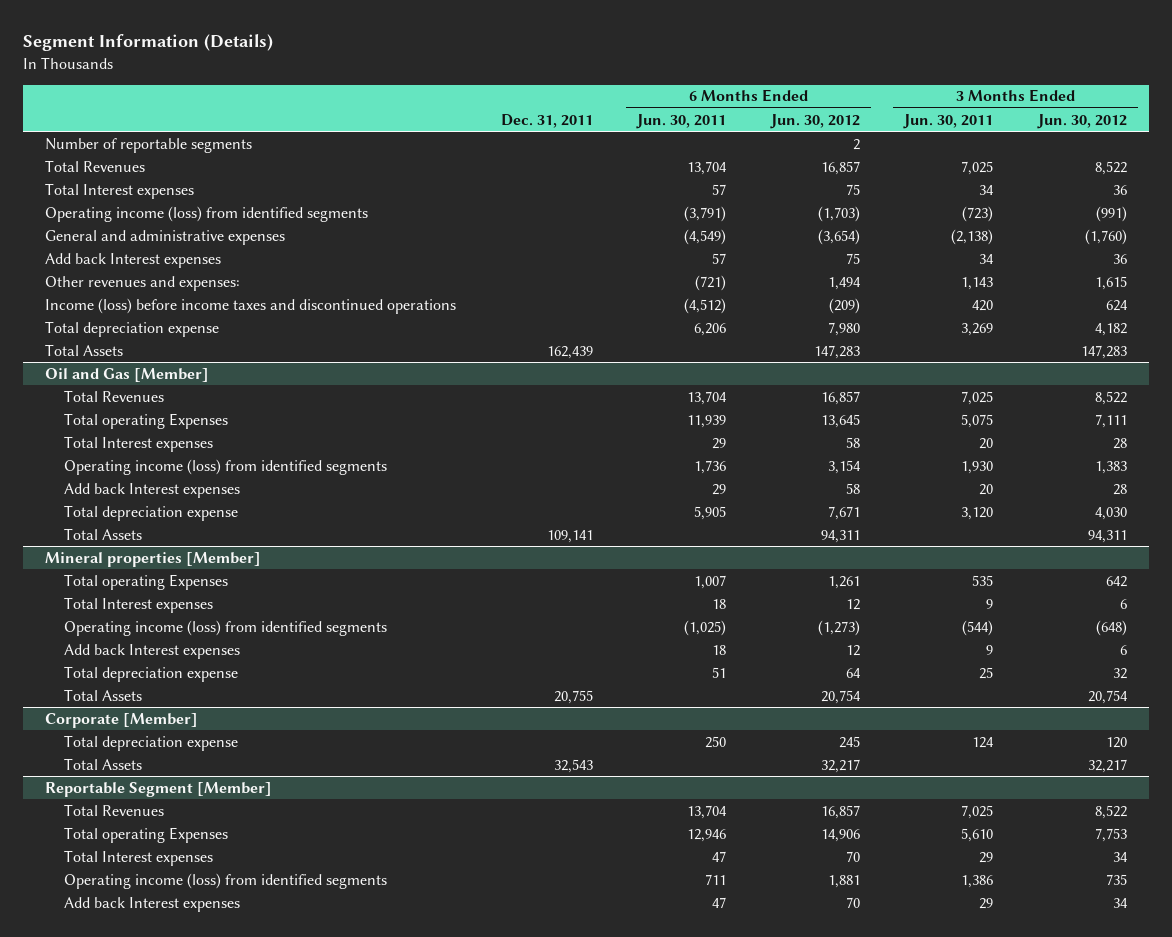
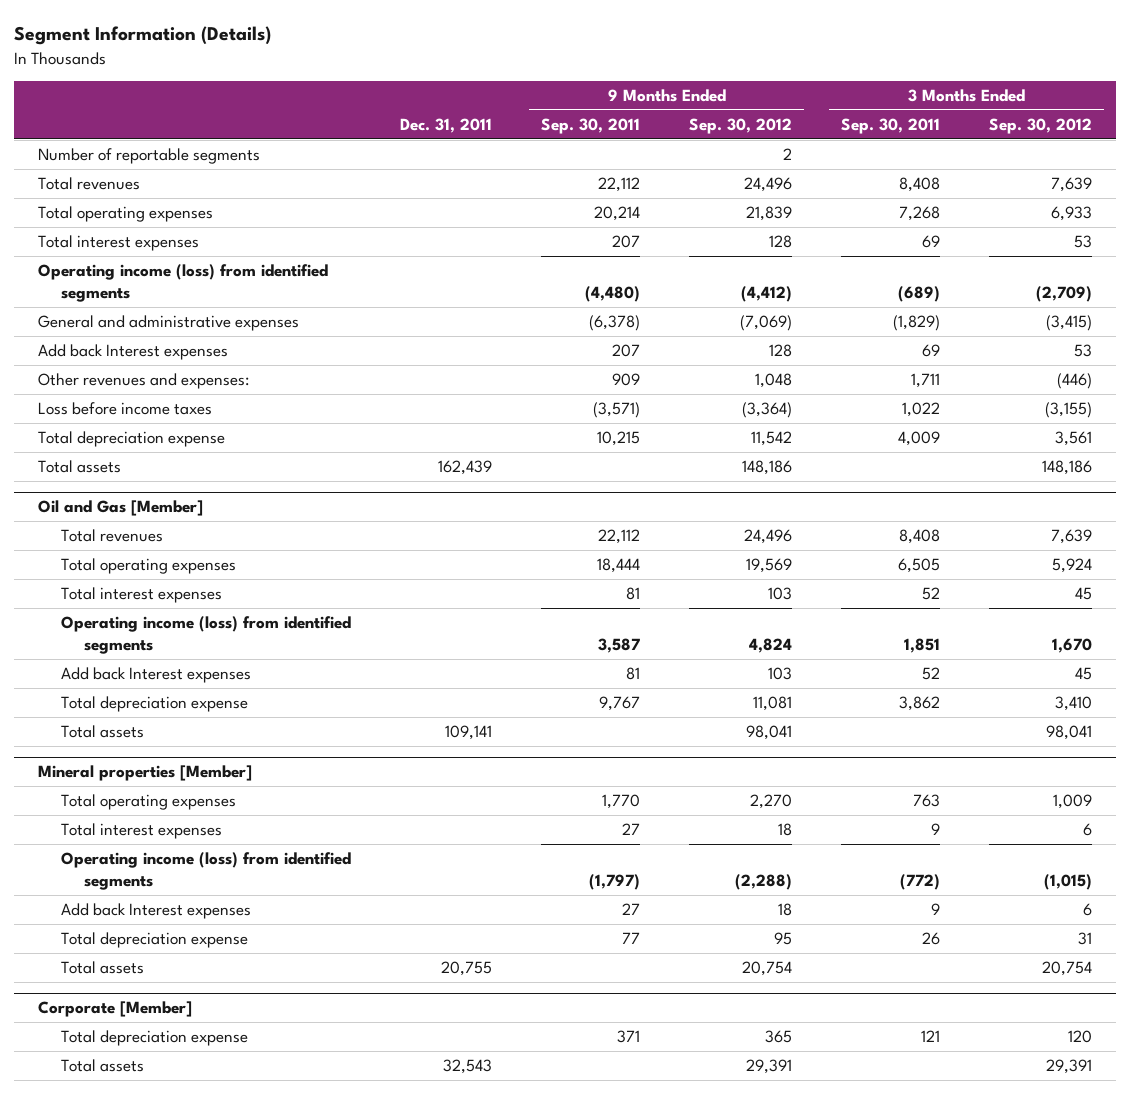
- | Dec. 31, 2011 | 6 Months Ended Jun. 30, 2011 | 6 Months Ended Jun. 30, 2012 | 3 Months Ended Jun. 30, 2011 | 3 Months Ended Jun. 30, 2012
+ | Dec. 31, 2011 | 9 Months Ended Sep. 30, 2011 | 9 Months Ended Sep. 30, 2012 | 3 Months Ended Sep. 30, 2011 | 3 Months Ended Sep. 30, 2012
- Total Revenues | | 13,704 | 16,857 | 7,025 | 8,522
- Total Interest expenses | | 57 | 75 | 34 | 36
+ Total revenues | | 22,112 | 24,496 | 8,408 | 7,639
+ Total operating expenses | | 20,214 | 21,839 | 7,268 | 6,933
+ Total interest expenses | | 207 | 128 | 69 | 53
- Income (loss) before income taxes and discontinued operations | | (4,512) | (209) | 420 | 624
+ Loss before income taxes | | (3,571) | (3,364) | 1,022 | (3,155)
- Total Assets | 162,439 | | 147,283 | | 147,283
+ Total assets | 162,439 | | 148,186 | | 148,186
@ Oil and Gas [Member]
- Total Revenues | | 13,704 | 16,857 | 7,025 | 8,522
- Total operating Expenses | | 11,939 | 13,645 | 5,075 | 7,111
- Total Interest expenses | | 29 | 58 | 20 | 28
+ Total revenues | | 22,112 | 24,496 | 8,408 | 7,639
+ Total operating expenses | | 18,444 | 19,569 | 6,505 | 5,924
+ Total interest expenses | | 81 | 103 | 52 | 45
- Total Assets | 109,141 | | 94,311 | | 94,311
+ Total assets | 109,141 | | 98,041 | | 98,041
@ Mineral properties [Member]
- Total operating Expenses | | 1,007 | 1,261 | 535 | 642
- Total Interest expenses | | 18 | 12 | 9 | 6
+ Total operating expenses | | 1,770 | 2,270 | 763 | 1,009
+ Total interest expenses | | 27 | 18 | 9 | 6
- Total Assets | 20,755 | | 20,754 | | 20,754
+ Total assets | 20,755 | | 20,754 | | 20,754
@ Corporate [Member]
- Total Assets | 32,543 | | 32,217 | | 32,217
- Reportable Segment [Member]
- Total Revenues | | 13,704 | 16,857 | 7,025 | 8,522
- Total operating Expenses | | 12,946 | 14,906 | 5,610 | 7,753
- Total Interest expenses | | 47 | 70 | 29 | 34
- Operating income (loss) from identified segments | | 711 | 1,881 | 1,386 | 735
- Add back Interest expenses | | 47 | 70 | 29 | 34
@ Corporate [Member]
+ Total assets | 32,543 | | 29,391 | | 29,391

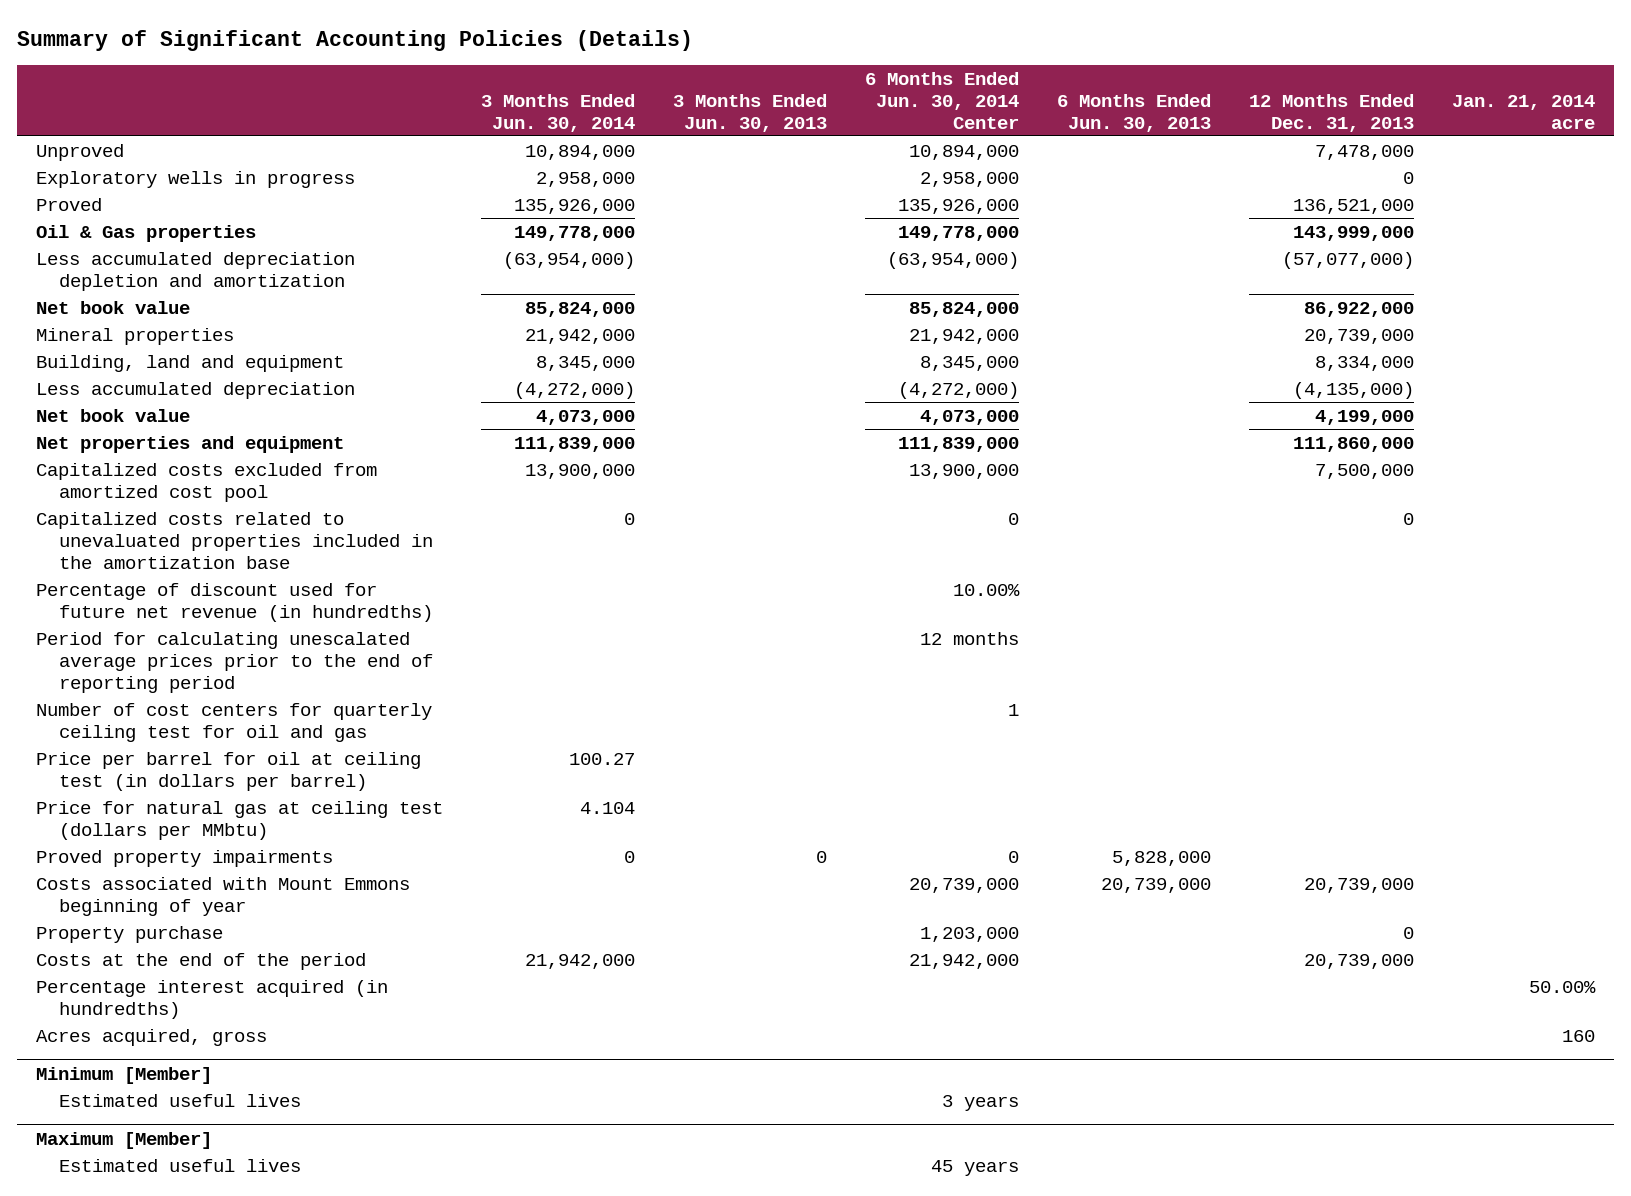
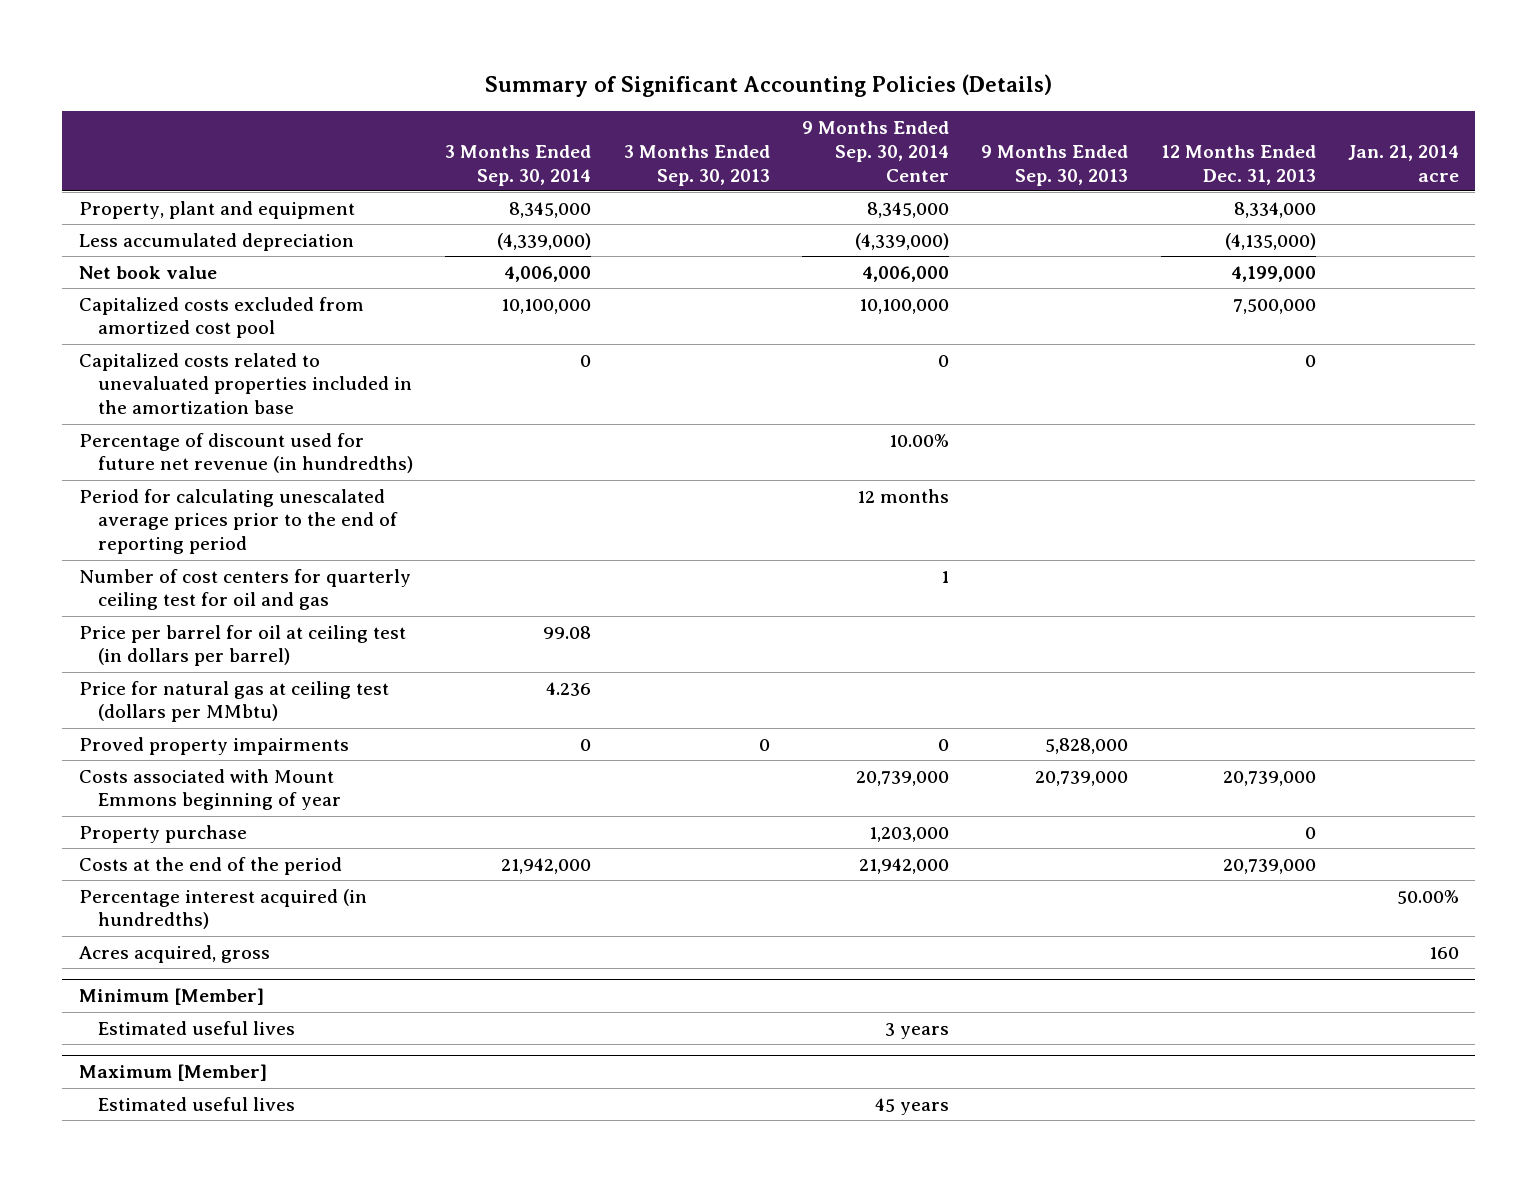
- | 3 Months Ended Jun. 30, 2014 | 3 Months Ended Jun. 30, 2013 | 6 Months Ended Jun. 30, 2014 Center | 6 Months Ended Jun. 30, 2013 | 12 Months Ended Dec. 31, 2013 | Jan. 21, 2014 acre
+ | 3 Months Ended Sep. 30, 2014 | 3 Months Ended Sep. 30, 2013 | 9 Months Ended Sep. 30, 2014 Center | 9 Months Ended Sep. 30, 2013 | 12 Months Ended Dec. 31, 2013 | Jan. 21, 2014 acre
- Unproved | 10,894,000 | | 10,894,000 | | 7,478,000 |
- Exploratory wells in progress | 2,958,000 | | 2,958,000 | | 0 |
- Proved | 135,926,000 | | 135,926,000 | | 136,521,000 |
- Oil & Gas properties | 149,778,000 | | 149,778,000 | | 143,999,000 |
- Less accumulated depreciation depletion and amortization | (63,954,000) | | (63,954,000) | | (57,077,000) |
- Net book value | 85,824,000 | | 85,824,000 | | 86,922,000 |
- Mineral properties | 21,942,000 | | 21,942,000 | | 20,739,000 |
- Building, land and equipment | 8,345,000 | | 8,345,000 | | 8,334,000 |
+ Property, plant and equipment | 8,345,000 | | 8,345,000 | | 8,334,000 |
- Net properties and equipment | 111,839,000 | | 111,839,000 | | 111,860,000 |

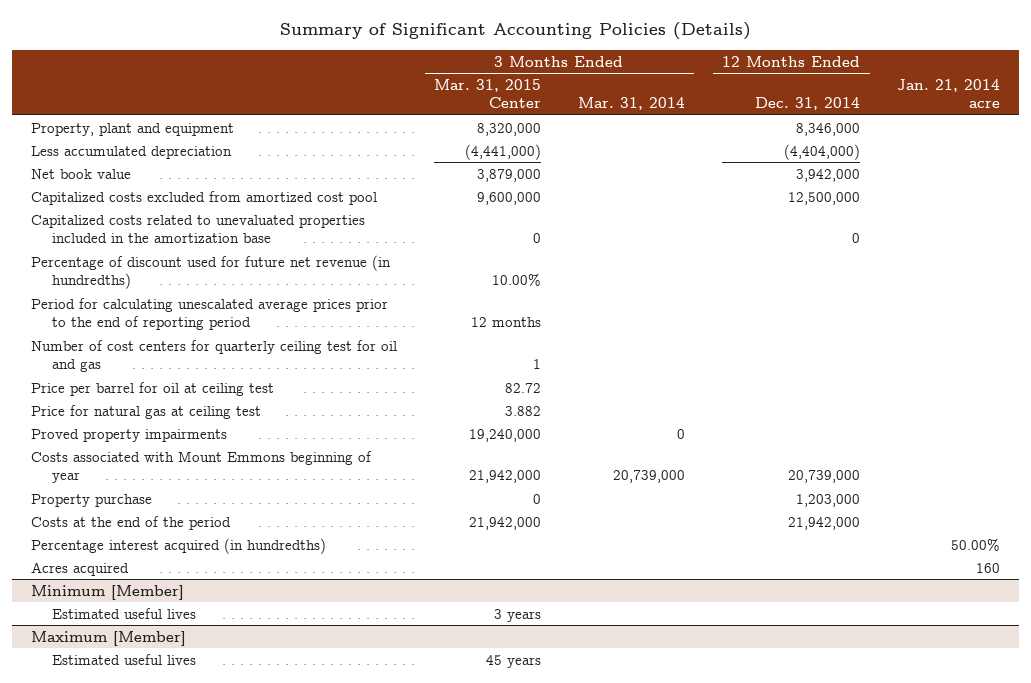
- | 3 Months Ended Sep. 30, 2014 | 3 Months Ended Sep. 30, 2013 | 9 Months Ended Sep. 30, 2014 Center | 9 Months Ended Sep. 30, 2013 | 12 Months Ended Dec. 31, 2013 | Jan. 21, 2014 acre
+ | 3 Months Ended Mar. 31, 2015 Center | 3 Months Ended Mar. 31, 2014 | 12 Months Ended Dec. 31, 2014 | Jan. 21, 2014 acre
- Price per barrel for oil at ceiling test (in dollars per barrel) | 99.08 | | | | |
- Price for natural gas at ceiling test (dollars per MMbtu) | 4.236 | | | | |
+ Price per barrel for oil at ceiling test | 82.72 | | |
+ Price for natural gas at ceiling test | 3.882 | | |
- Acres acquired, gross | | | | | | 160
+ Acres acquired | | | | 160

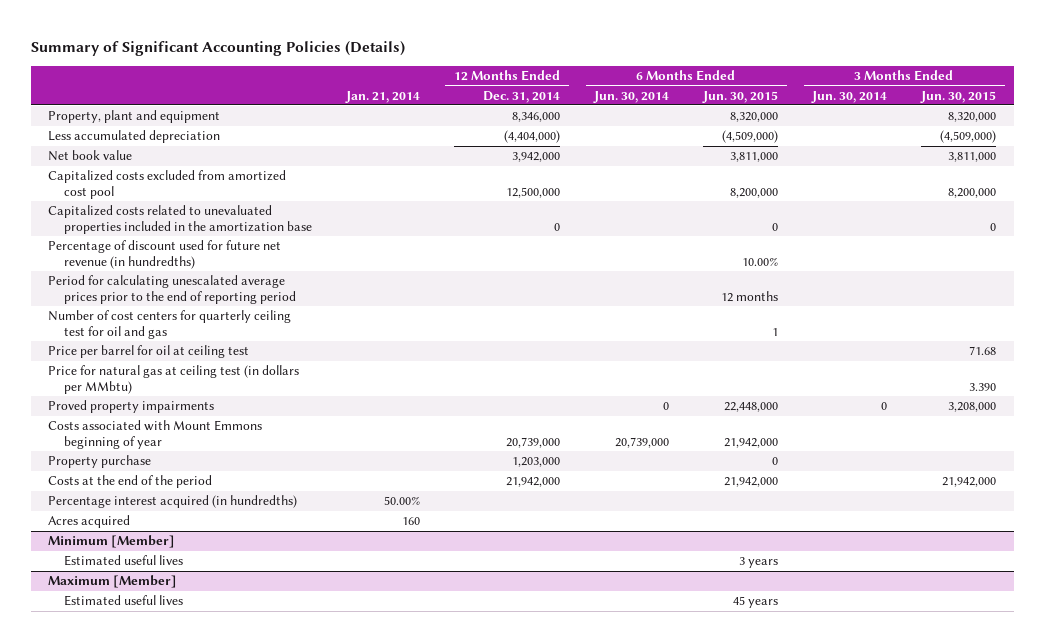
- | 3 Months Ended Mar. 31, 2015 Center | 3 Months Ended Mar. 31, 2014 | 12 Months Ended Dec. 31, 2014 | Jan. 21, 2014 acre
+ | Jan. 21, 2014 | 12 Months Ended Dec. 31, 2014 | 6 Months Ended Jun. 30, 2014 | 6 Months Ended Jun. 30, 2015 | 3 Months Ended Jun. 30, 2014 | 3 Months Ended Jun. 30, 2015
- Price for natural gas at ceiling test | 3.882 | | |
+ Price for natural gas at ceiling test (in dollars per MMbtu) | | | | | | 3.390

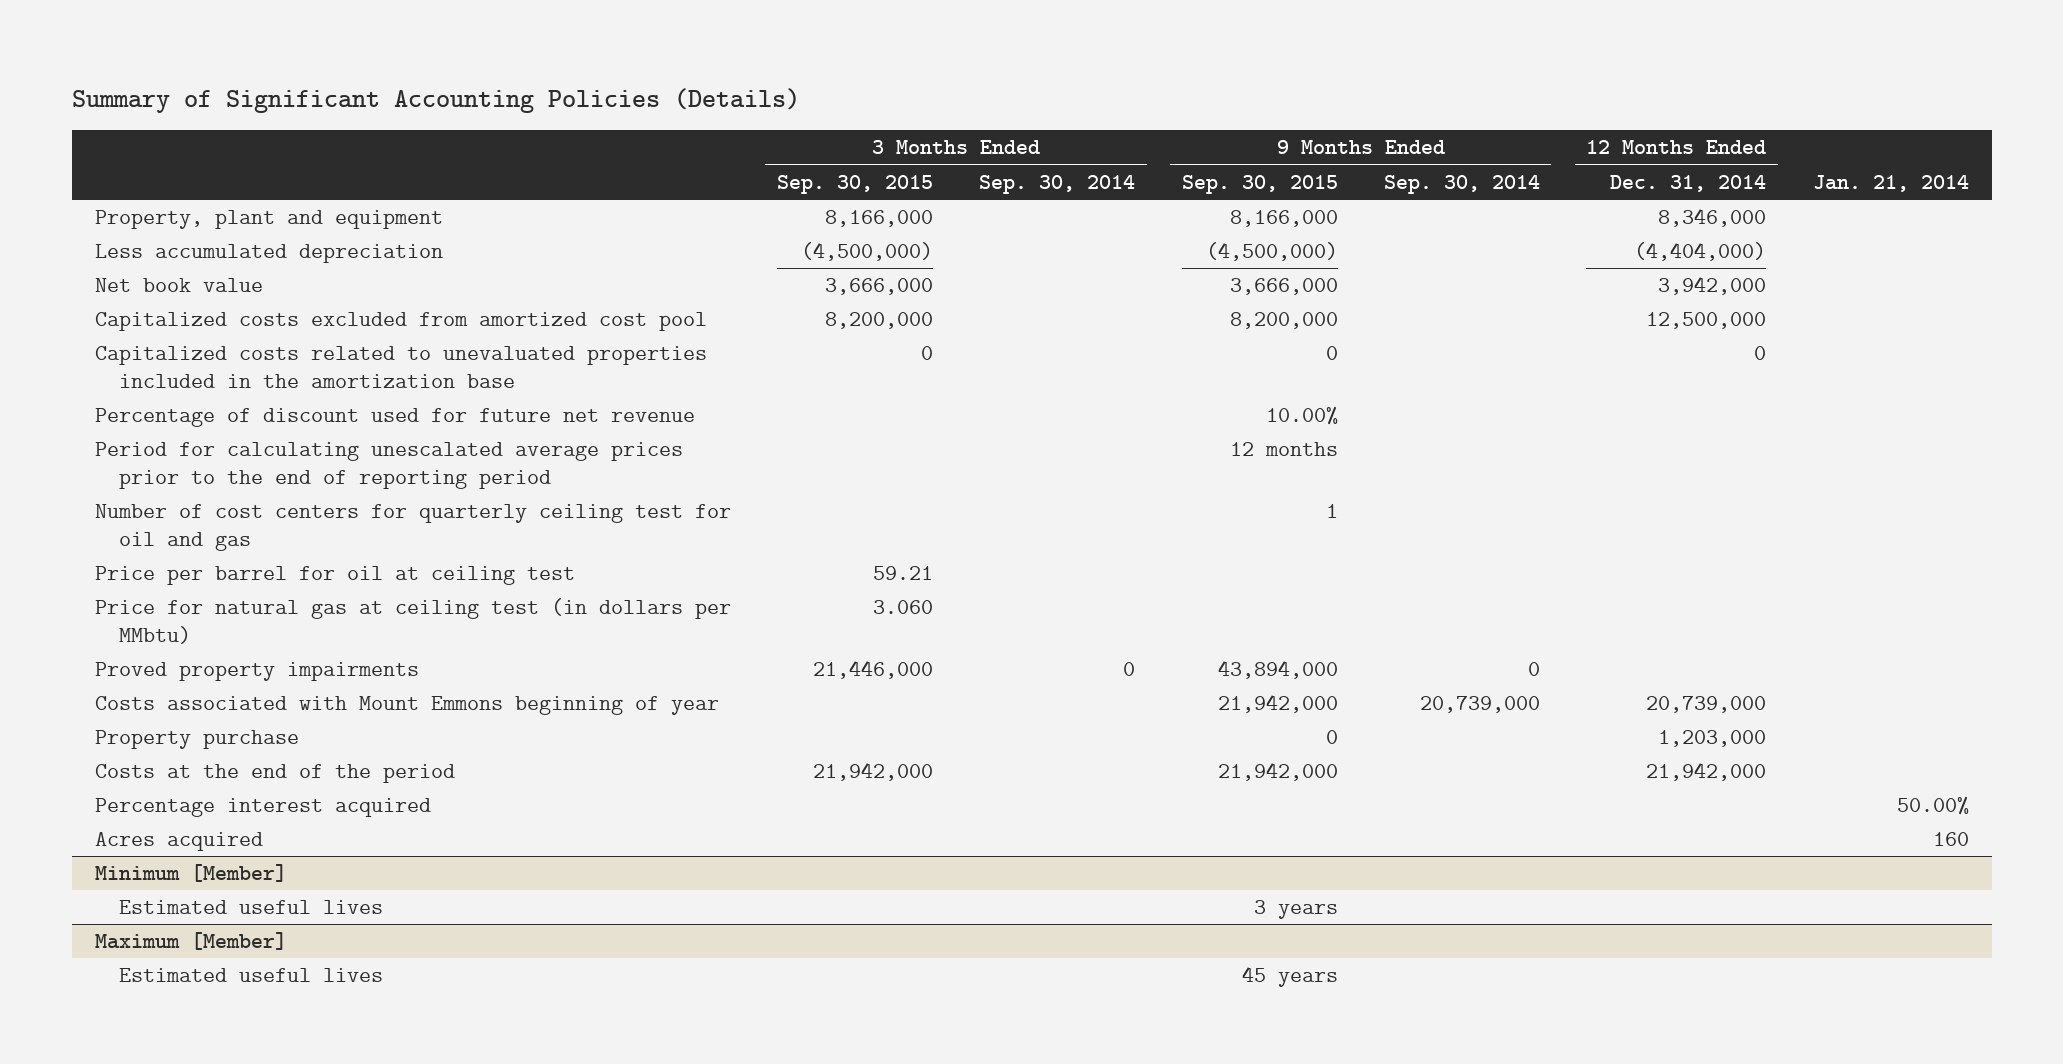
- | Jan. 21, 2014 | 12 Months Ended Dec. 31, 2014 | 6 Months Ended Jun. 30, 2014 | 6 Months Ended Jun. 30, 2015 | 3 Months Ended Jun. 30, 2014 | 3 Months Ended Jun. 30, 2015
+ | 3 Months Ended Sep. 30, 2015 | 3 Months Ended Sep. 30, 2014 | 9 Months Ended Sep. 30, 2015 | 9 Months Ended Sep. 30, 2014 | 12 Months Ended Dec. 31, 2014 | Jan. 21, 2014
- Percentage of discount used for future net revenue (in hundredths) | | | | 10.00% | |
+ Percentage of discount used for future net revenue | | | 10.00% | | |
- Percentage interest acquired (in hundredths) | 50.00% | | | | |
+ Percentage interest acquired | | | | | | 50.00%

